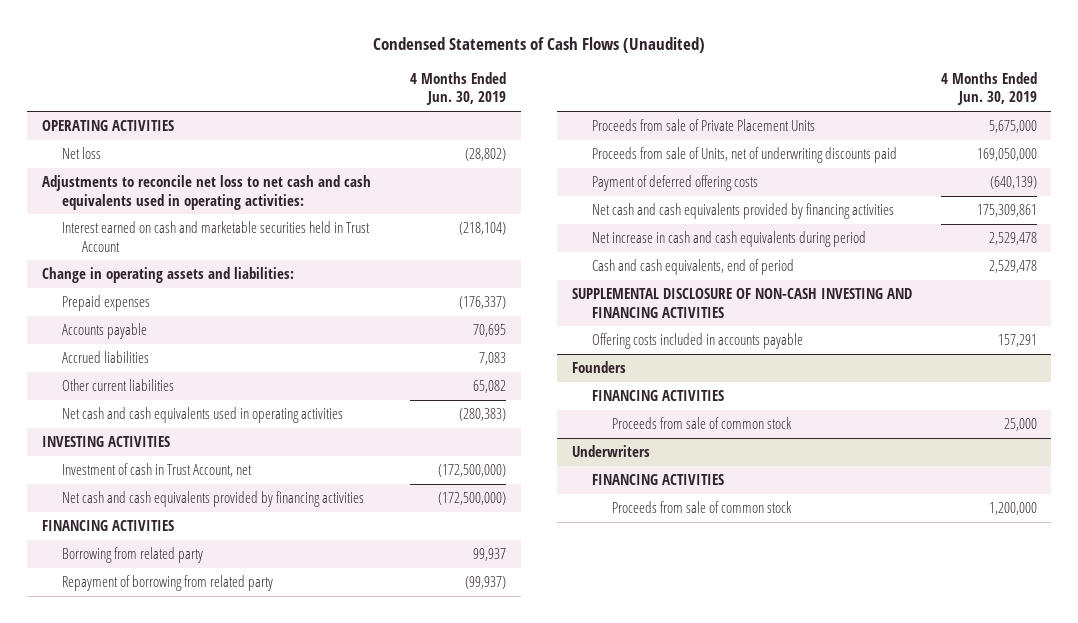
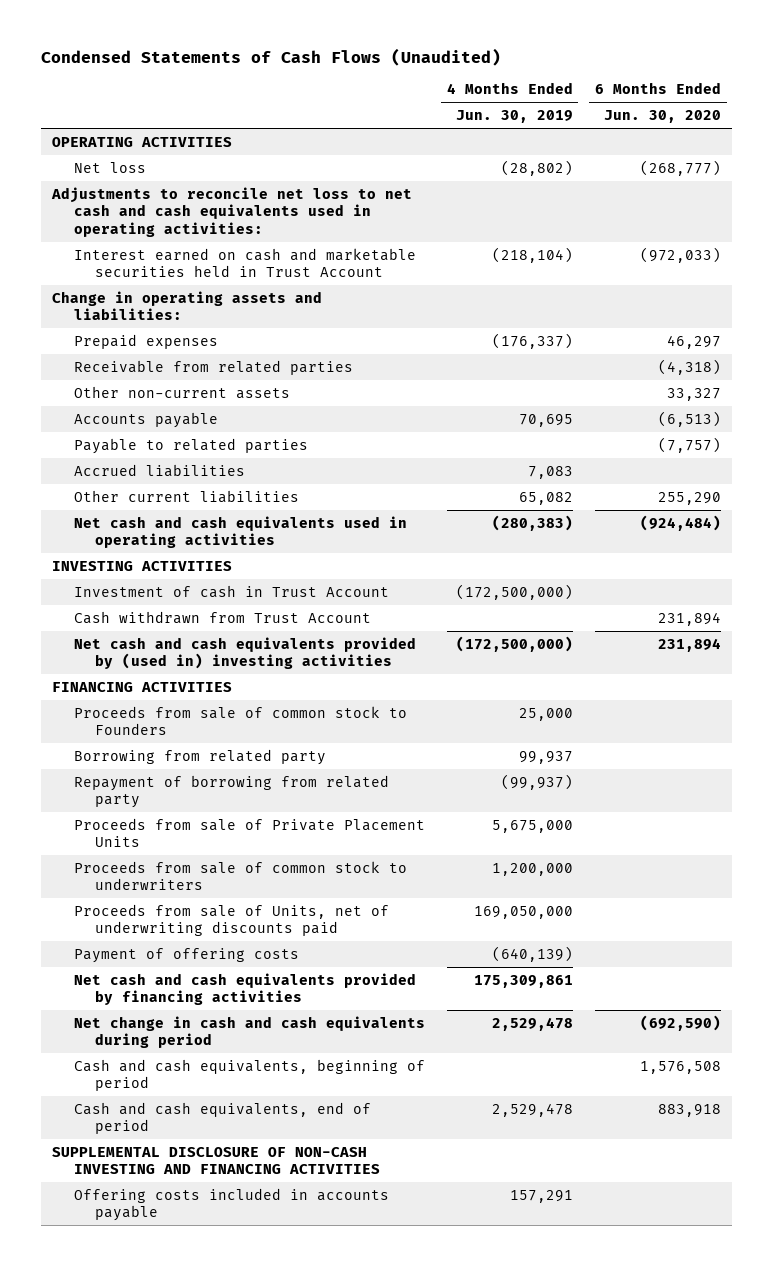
- | 4 Months Ended Jun. 30, 2019
+ | 4 Months Ended Jun. 30, 2019 | 6 Months Ended Jun. 30, 2020
+ Receivable from related parties | | (4,318)
+ Other non-current assets | | 33,327
+ Payable to related parties | | (7,757)
- Investment of cash in Trust Account, net | (172,500,000)
- Net cash and cash equivalents provided by financing activities | (172,500,000)
+ Investment of cash in Trust Account | (172,500,000) |
+ Cash withdrawn from Trust Account | | 231,894
+ Net cash and cash equivalents provided by (used in) investing activities | (172,500,000) | 231,894
+ Proceeds from sale of common stock to Founders | 25,000 |
+ Proceeds from sale of common stock to underwriters | 1,200,000 |
- Payment of deferred offering costs | (640,139)
+ Payment of offering costs | (640,139) |
- Net increase in cash and cash equivalents during period | 2,529,478
+ Net change in cash and cash equivalents during period | 2,529,478 | (692,590)
+ Cash and cash equivalents, beginning of period | | 1,576,508
- Founders
- FINANCING ACTIVITIES
- Proceeds from sale of common stock | 25,000
- Underwriters
- FINANCING ACTIVITIES
- Proceeds from sale of common stock | 1,200,000

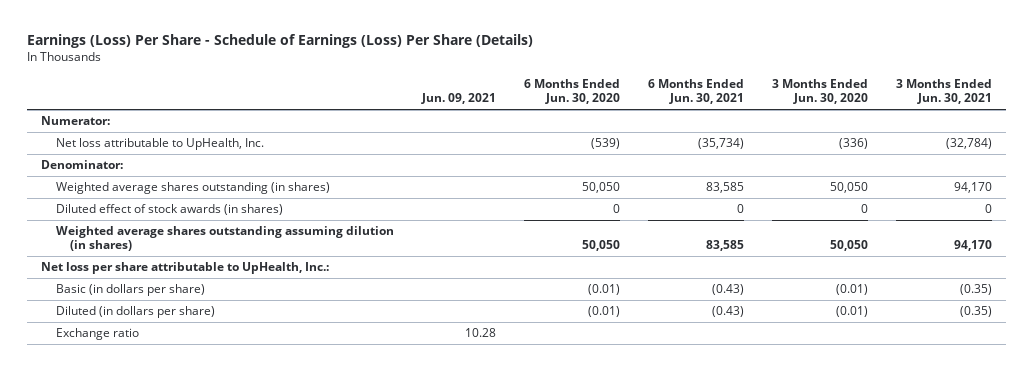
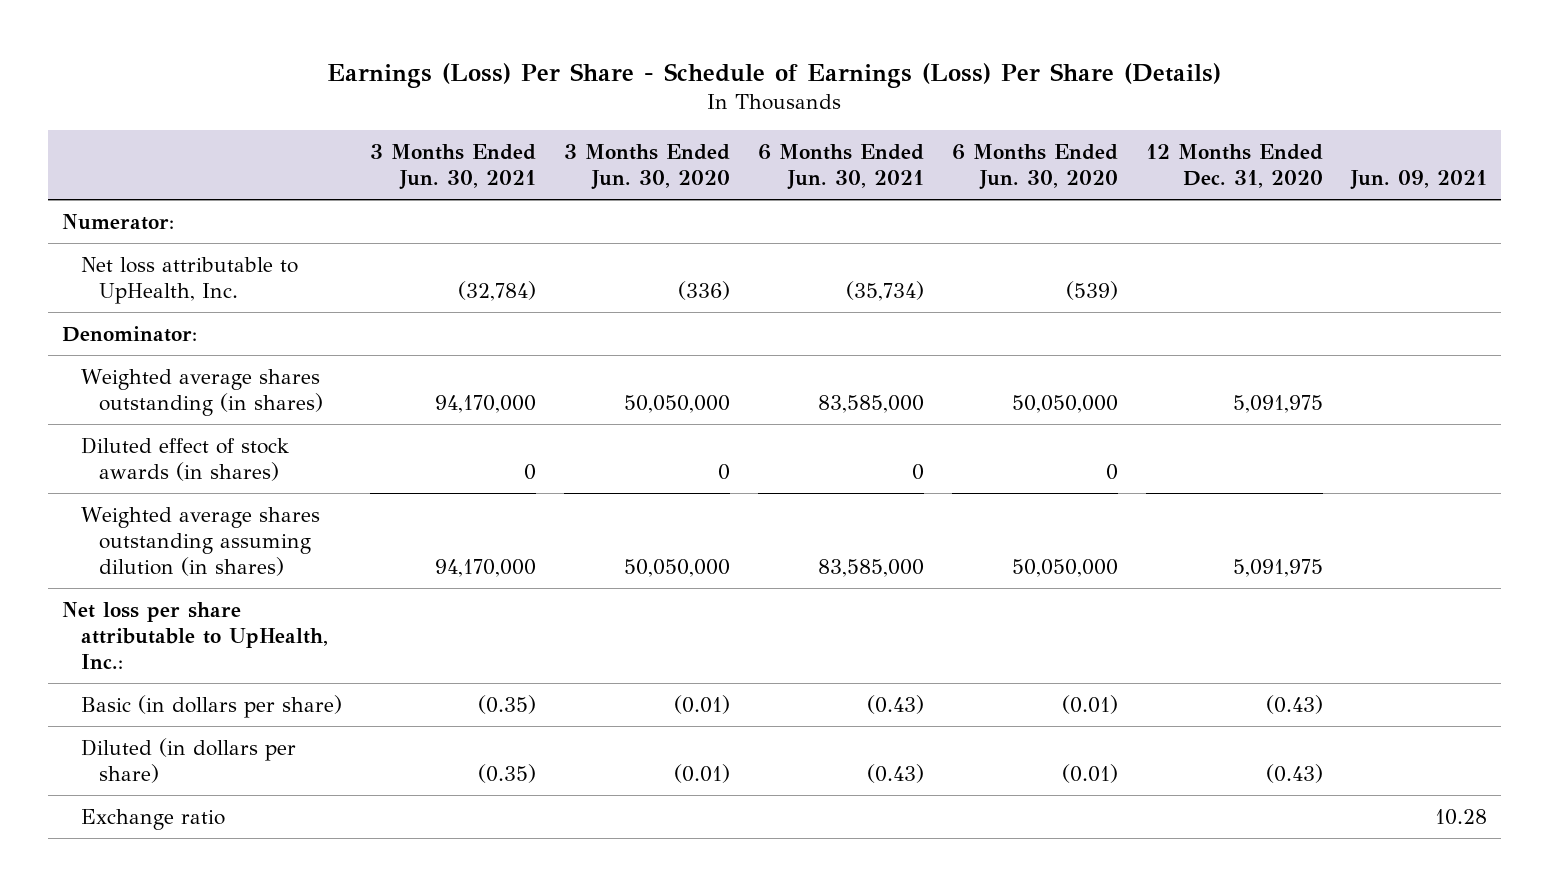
- | Jun. 09, 2021 | 6 Months Ended Jun. 30, 2020 | 6 Months Ended Jun. 30, 2021 | 3 Months Ended Jun. 30, 2020 | 3 Months Ended Jun. 30, 2021
+ | 3 Months Ended Jun. 30, 2021 | 3 Months Ended Jun. 30, 2020 | 6 Months Ended Jun. 30, 2021 | 6 Months Ended Jun. 30, 2020 | 12 Months Ended Dec. 31, 2020 | Jun. 09, 2021
- Weighted average shares outstanding (in shares) | | 50,050 | 83,585 | 50,050 | 94,170
+ Weighted average shares outstanding (in shares) | 94,170,000 | 50,050,000 | 83,585,000 | 50,050,000 | 5,091,975 |
- Weighted average shares outstanding assuming dilution (in shares) | | 50,050 | 83,585 | 50,050 | 94,170
+ Weighted average shares outstanding assuming dilution (in shares) | 94,170,000 | 50,050,000 | 83,585,000 | 50,050,000 | 5,091,975 |

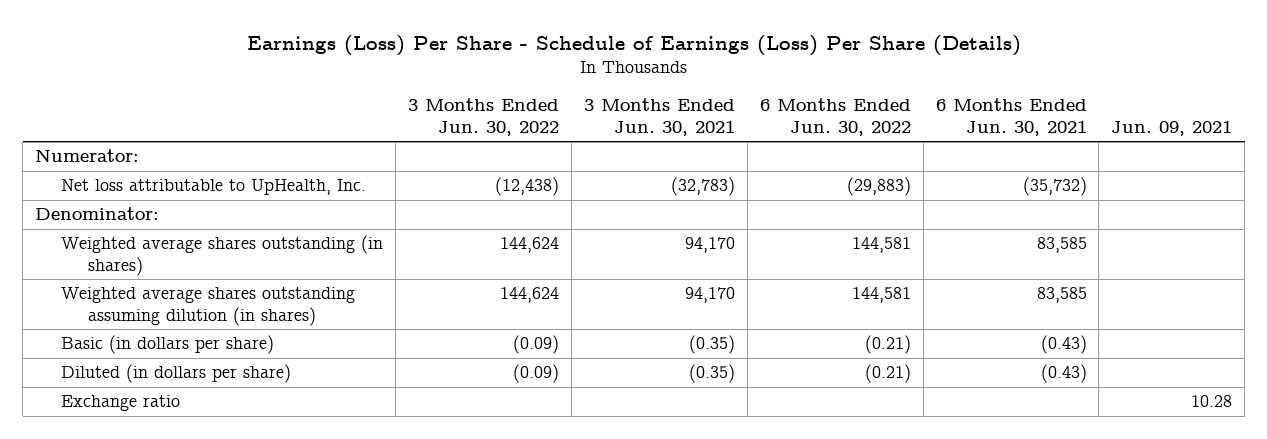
- | 3 Months Ended Jun. 30, 2021 | 3 Months Ended Jun. 30, 2020 | 6 Months Ended Jun. 30, 2021 | 6 Months Ended Jun. 30, 2020 | 12 Months Ended Dec. 31, 2020 | Jun. 09, 2021
+ | 3 Months Ended Jun. 30, 2022 | 3 Months Ended Jun. 30, 2021 | 6 Months Ended Jun. 30, 2022 | 6 Months Ended Jun. 30, 2021 | Jun. 09, 2021
- Net loss attributable to UpHealth, Inc. | (32,784) | (336) | (35,734) | (539) | |
+ Net loss attributable to UpHealth, Inc. | (12,438) | (32,783) | (29,883) | (35,732) |
- Weighted average shares outstanding (in shares) | 94,170,000 | 50,050,000 | 83,585,000 | 50,050,000 | 5,091,975 |
- Diluted effect of stock awards (in shares) | 0 | 0 | 0 | 0 | |
- Weighted average shares outstanding assuming dilution (in shares) | 94,170,000 | 50,050,000 | 83,585,000 | 50,050,000 | 5,091,975 |
- Net loss per share attributable to UpHealth, Inc.:
+ Weighted average shares outstanding (in shares) | 144,624 | 94,170 | 144,581 | 83,585 |
+ Weighted average shares outstanding assuming dilution (in shares) | 144,624 | 94,170 | 144,581 | 83,585 |

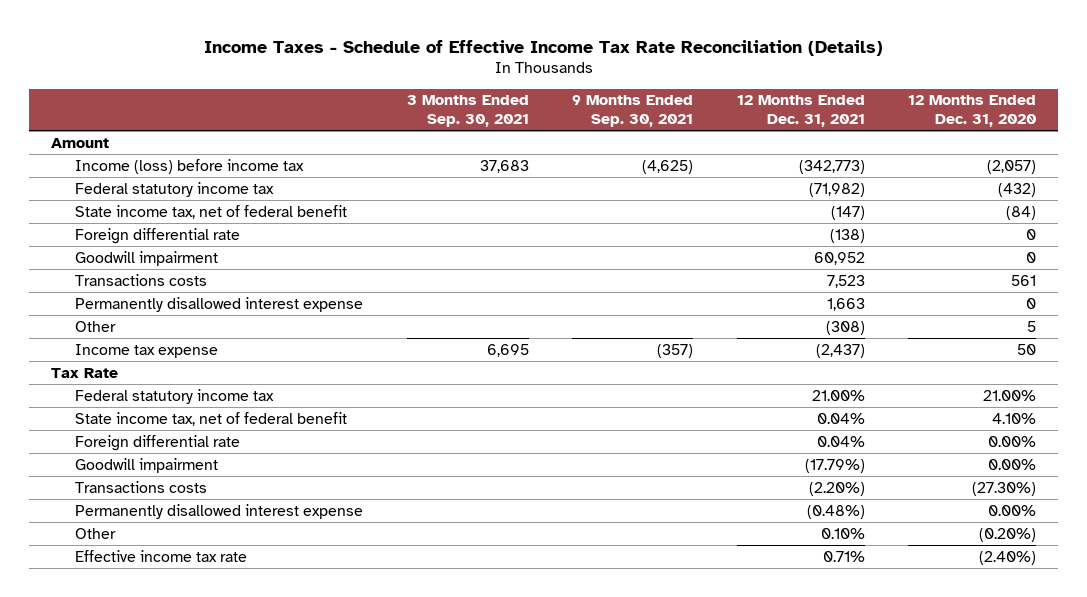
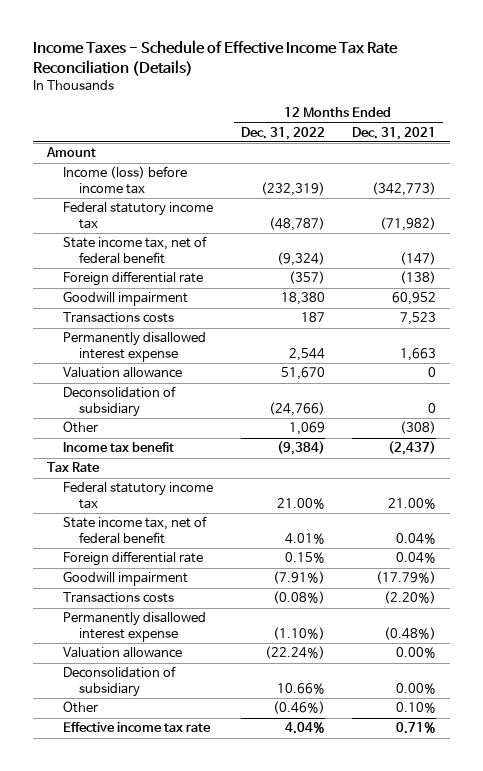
- | 3 Months Ended Sep. 30, 2021 | 9 Months Ended Sep. 30, 2021 | 12 Months Ended Dec. 31, 2021 | 12 Months Ended Dec. 31, 2020
+ | 12 Months Ended Dec. 31, 2022 | 12 Months Ended Dec. 31, 2021
+ Valuation allowance | 51,670 | 0
+ Deconsolidation of subsidiary | (24,766) | 0
- Income tax expense | 6,695 | (357) | (2,437) | 50
+ Income tax benefit | (9,384) | (2,437)
+ Valuation allowance | (22.24%) | 0.00%
+ Deconsolidation of subsidiary | 10.66% | 0.00%

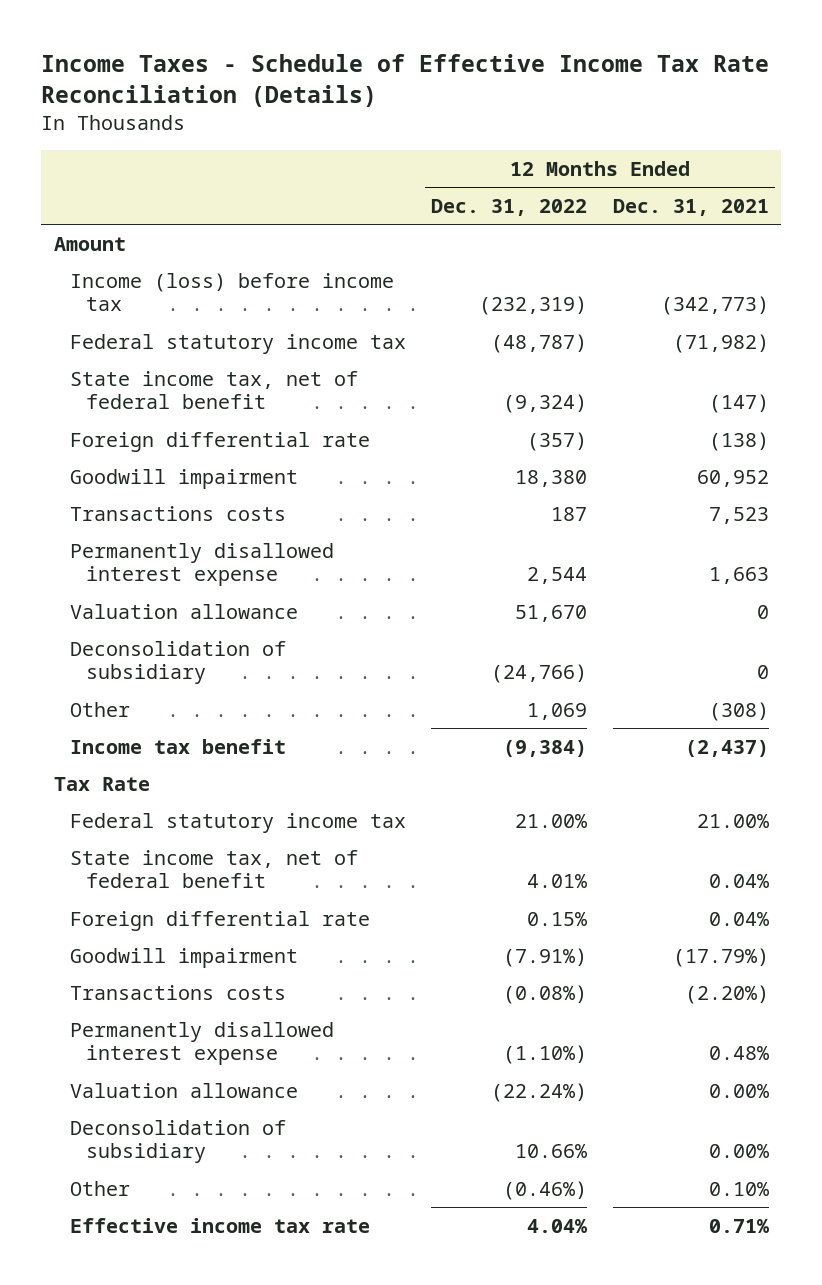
- Permanently disallowed interest expense | (1.10%) | (0.48%)
+ Permanently disallowed interest expense | (1.10%) | 0.48%

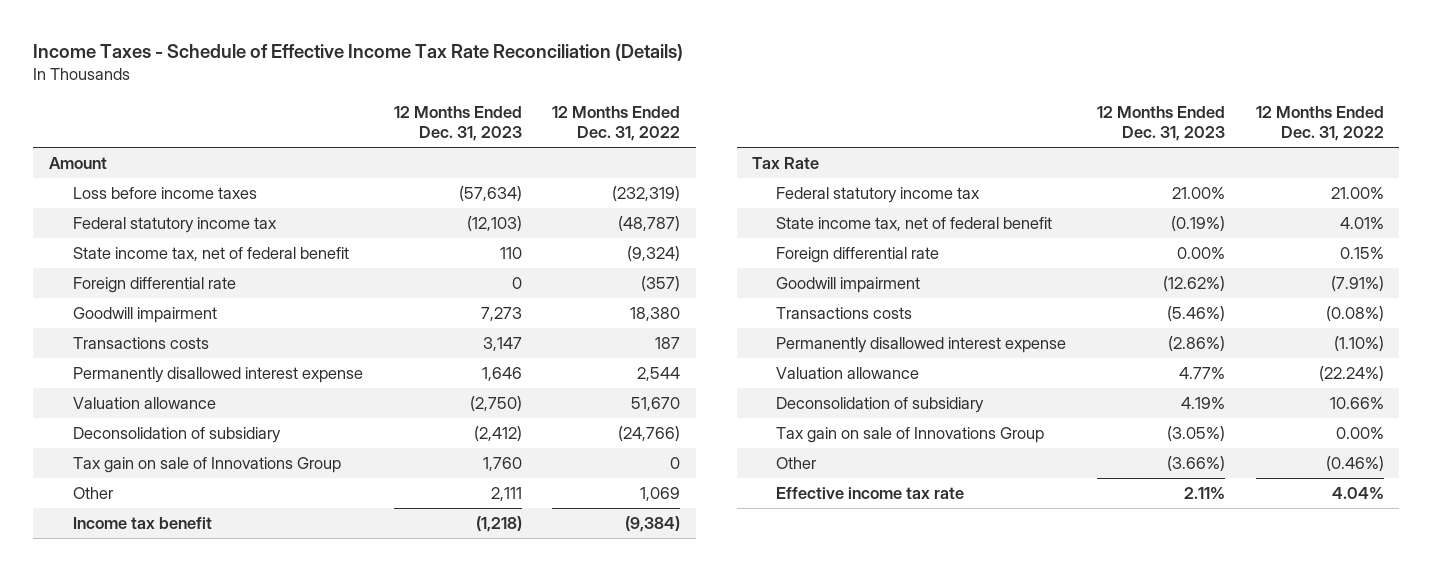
- | 12 Months Ended Dec. 31, 2022 | 12 Months Ended Dec. 31, 2021
+ | 12 Months Ended Dec. 31, 2023 | 12 Months Ended Dec. 31, 2022
- Income (loss) before income tax | (232,319) | (342,773)
+ Loss before income taxes | (57,634) | (232,319)
+ Tax gain on sale of Innovations Group | 1,760 | 0
+ Tax gain on sale of Innovations Group | (3.05%) | 0.00%

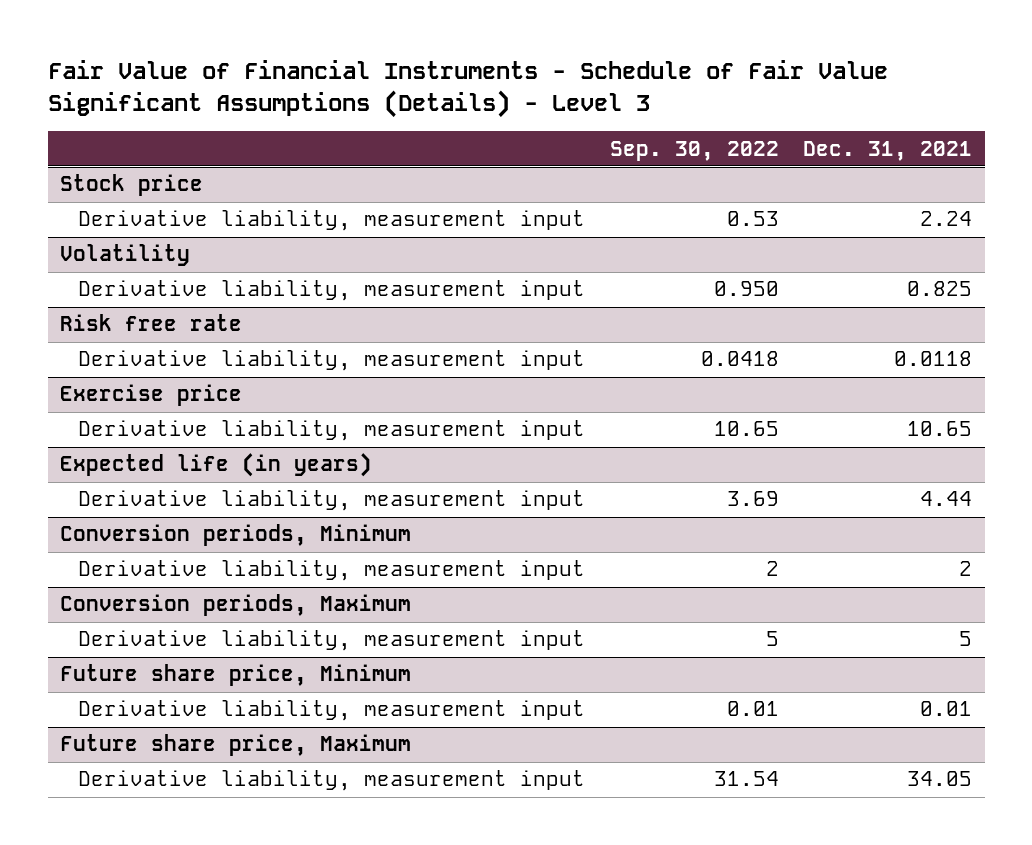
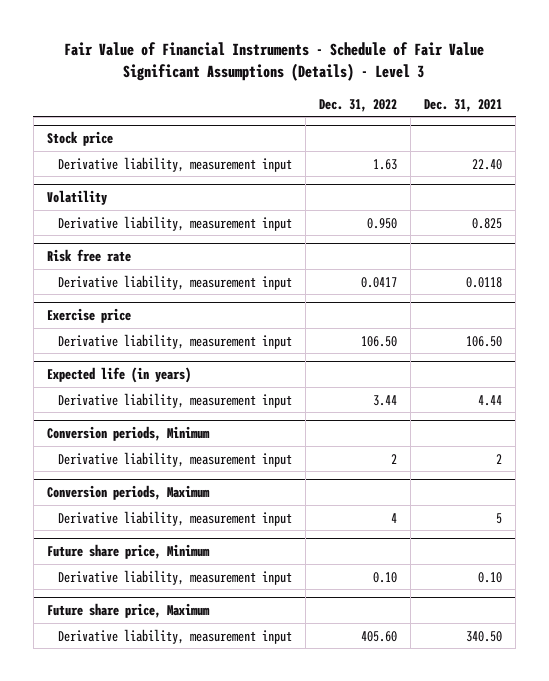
- | Sep. 30, 2022 | Dec. 31, 2021
+ | Dec. 31, 2022 | Dec. 31, 2021
@ Stock price
- Derivative liability, measurement input | 0.53 | 2.24
+ Derivative liability, measurement input | 1.63 | 22.40
@ Exercise price
- Derivative liability, measurement input | 10.65 | 10.65
+ Derivative liability, measurement input | 106.50 | 106.50
@ Future share price, Minimum
- Derivative liability, measurement input | 0.01 | 0.01
+ Derivative liability, measurement input | 0.10 | 0.10
@ Future share price, Maximum
- Derivative liability, measurement input | 31.54 | 34.05
+ Derivative liability, measurement input | 405.60 | 340.50

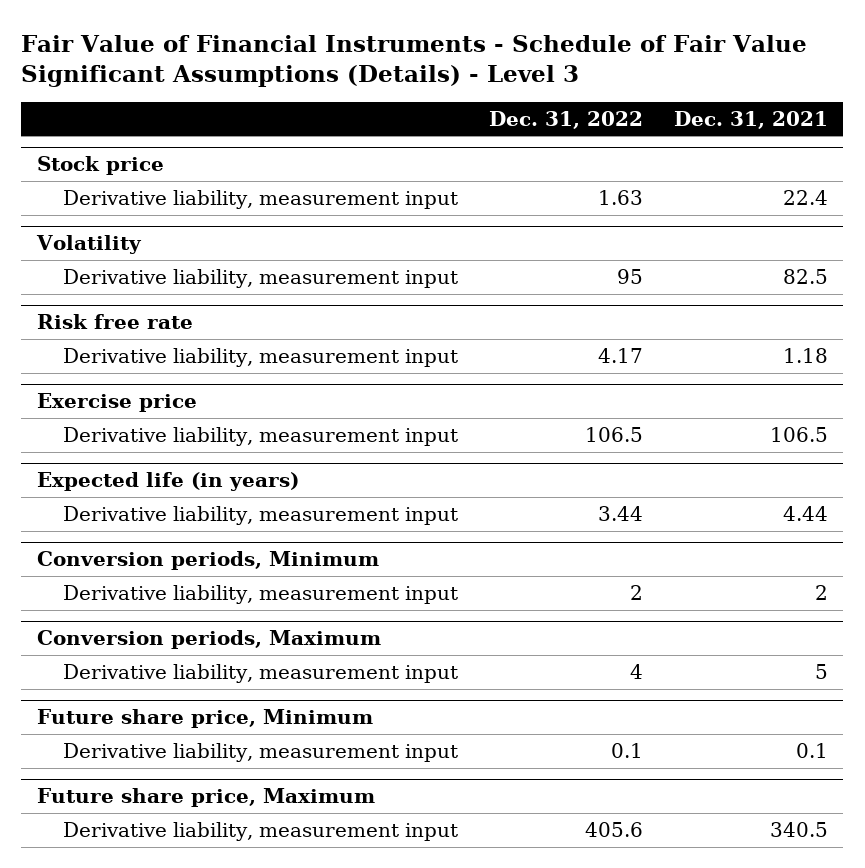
@ Stock price
- Derivative liability, measurement input | 1.63 | 22.40
+ Derivative liability, measurement input | 1.63 | 22.4
@ Volatility
- Derivative liability, measurement input | 0.950 | 0.825
+ Derivative liability, measurement input | 95 | 82.5
@ Risk free rate
- Derivative liability, measurement input | 0.0417 | 0.0118
+ Derivative liability, measurement input | 4.17 | 1.18
@ Exercise price
- Derivative liability, measurement input | 106.50 | 106.50
+ Derivative liability, measurement input | 106.5 | 106.5
@ Future share price, Minimum
- Derivative liability, measurement input | 0.10 | 0.10
+ Derivative liability, measurement input | 0.1 | 0.1
@ Future share price, Maximum
- Derivative liability, measurement input | 405.60 | 340.50
+ Derivative liability, measurement input | 405.6 | 340.5

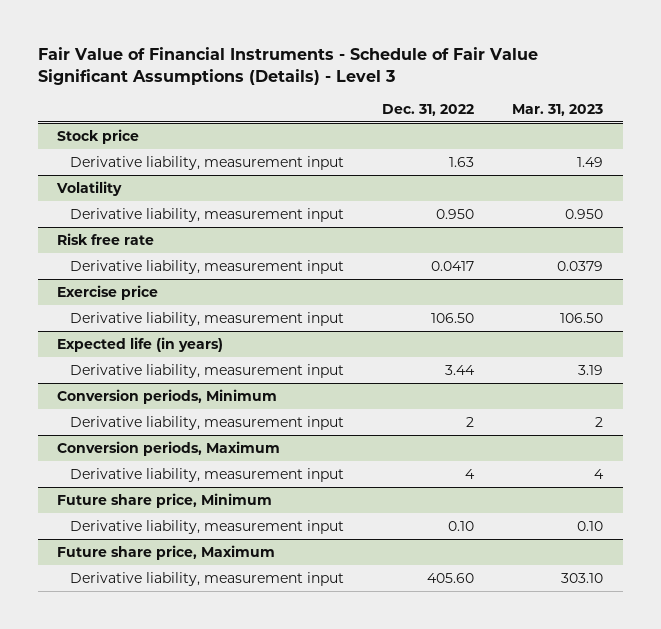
- | Dec. 31, 2022 | Dec. 31, 2021
+ | Dec. 31, 2022 | Mar. 31, 2023
@ Volatility
- Derivative liability, measurement input | 95 | 82.5
+ Derivative liability, measurement input | 0.950 | 0.950
@ Risk free rate
- Derivative liability, measurement input | 4.17 | 1.18
+ Derivative liability, measurement input | 0.0417 | 0.0379
@ Exercise price
- Derivative liability, measurement input | 106.5 | 106.5
+ Derivative liability, measurement input | 106.50 | 106.50
@ Future share price, Minimum
- Derivative liability, measurement input | 0.1 | 0.1
+ Derivative liability, measurement input | 0.10 | 0.10
@ Future share price, Maximum
- Derivative liability, measurement input | 405.6 | 340.5
+ Derivative liability, measurement input | 405.60 | 303.10

